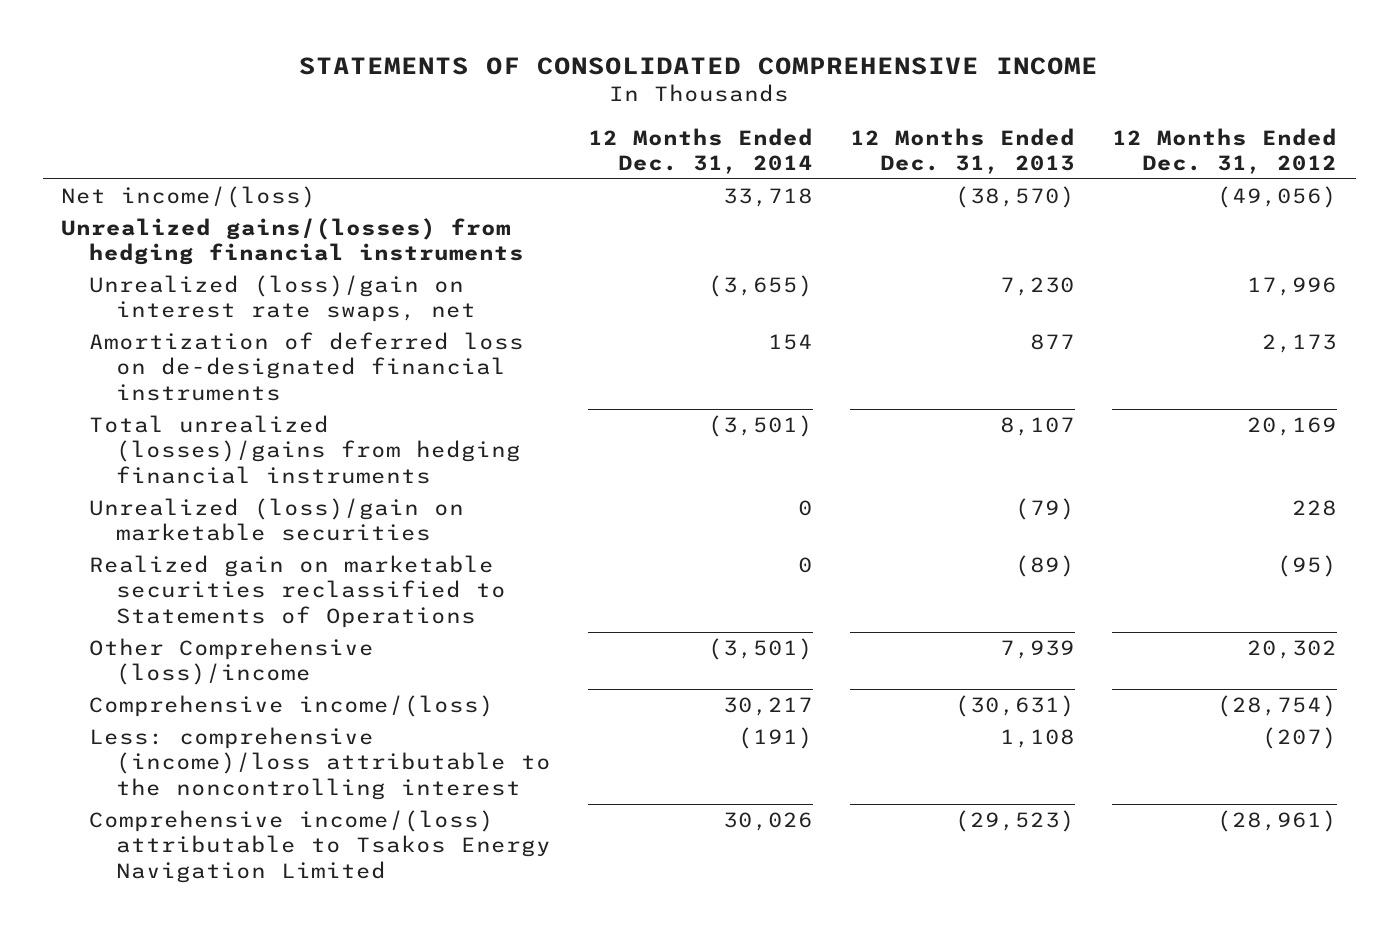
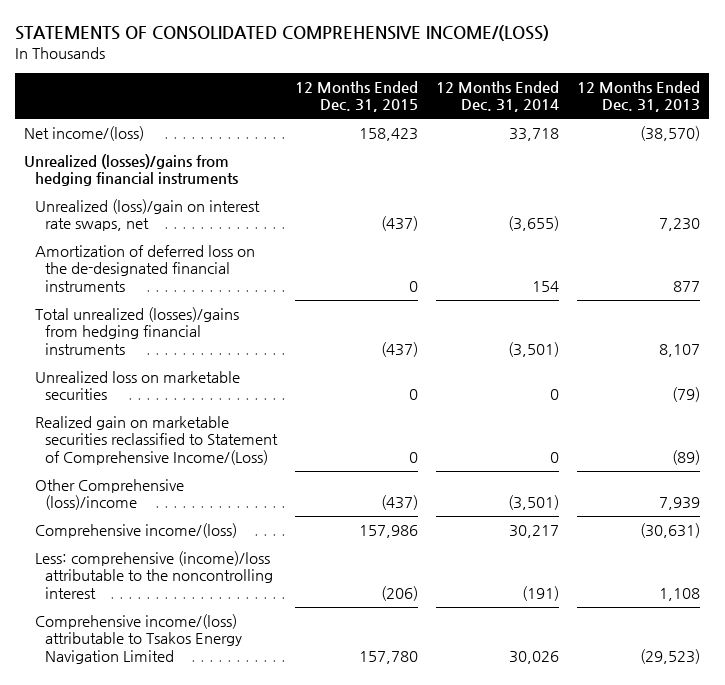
- STATEMENTS OF CONSOLIDATED COMPREHENSIVE INCOME
+ STATEMENTS OF CONSOLIDATED COMPREHENSIVE INCOME/(LOSS)
- | 12 Months Ended Dec. 31, 2014 | 12 Months Ended Dec. 31, 2013 | 12 Months Ended Dec. 31, 2012
+ | 12 Months Ended Dec. 31, 2015 | 12 Months Ended Dec. 31, 2014 | 12 Months Ended Dec. 31, 2013
- Unrealized gains/(losses) from hedging financial instruments
+ Unrealized (losses)/gains from hedging financial instruments
- Amortization of deferred loss on de-designated financial instruments | 154 | 877 | 2,173
+ Amortization of deferred loss on the de-designated financial instruments | 0 | 154 | 877
- Unrealized (loss)/gain on marketable securities | 0 | (79) | 228
- Realized gain on marketable securities reclassified to Statements of Operations | 0 | (89) | (95)
+ Unrealized loss on marketable securities | 0 | 0 | (79)
+ Realized gain on marketable securities reclassified to Statement of Comprehensive Income/(Loss) | 0 | 0 | (89)

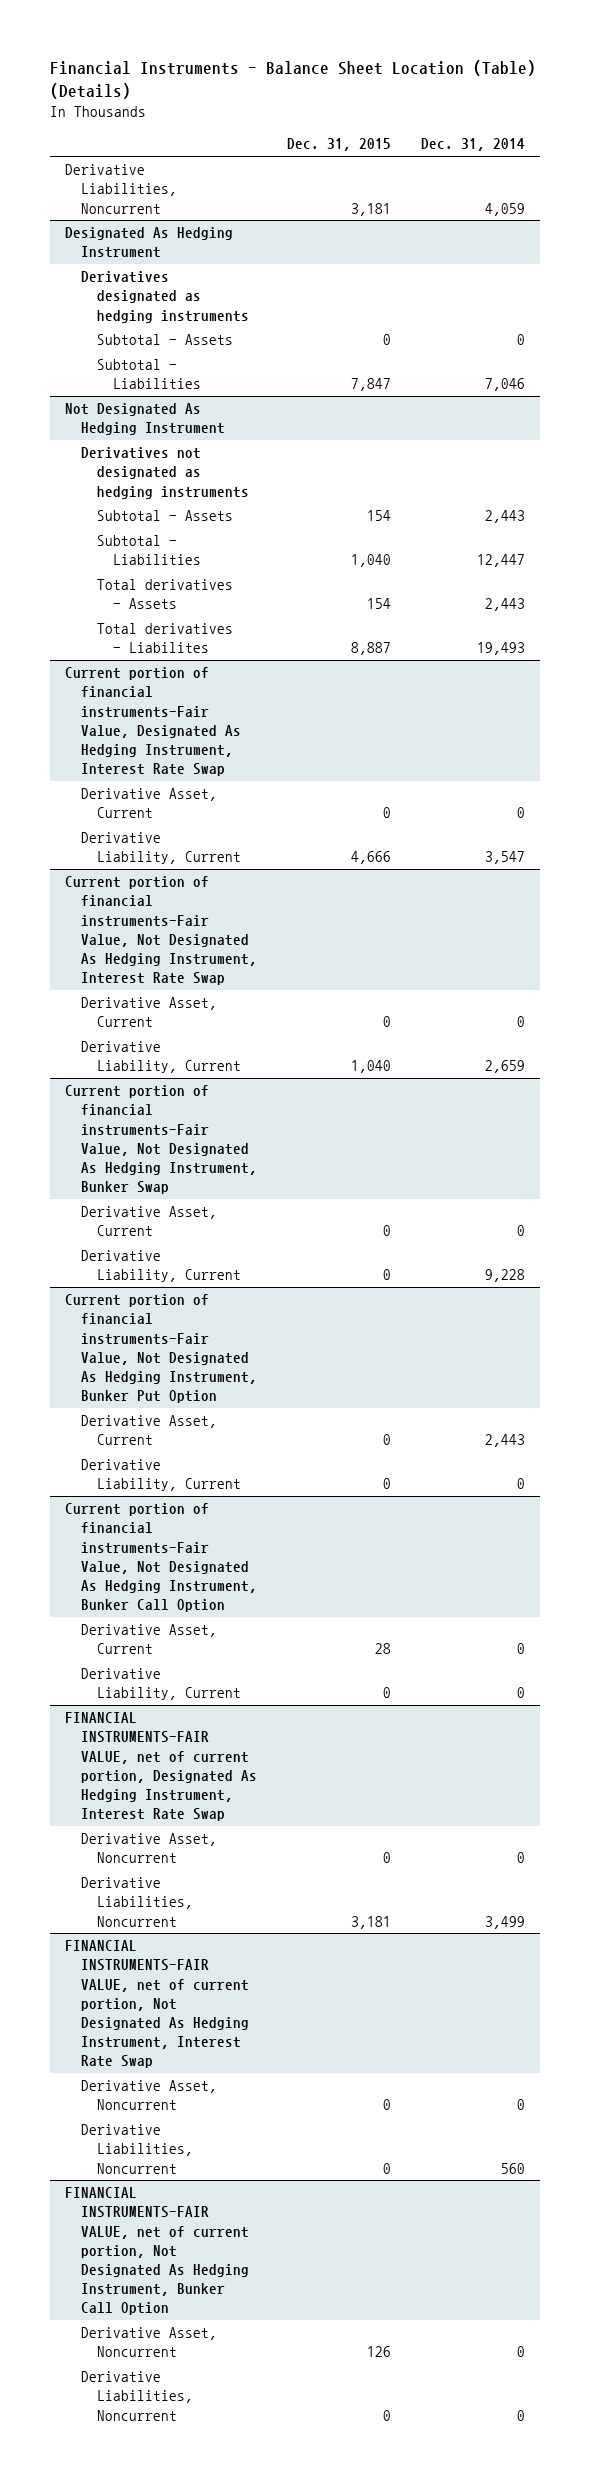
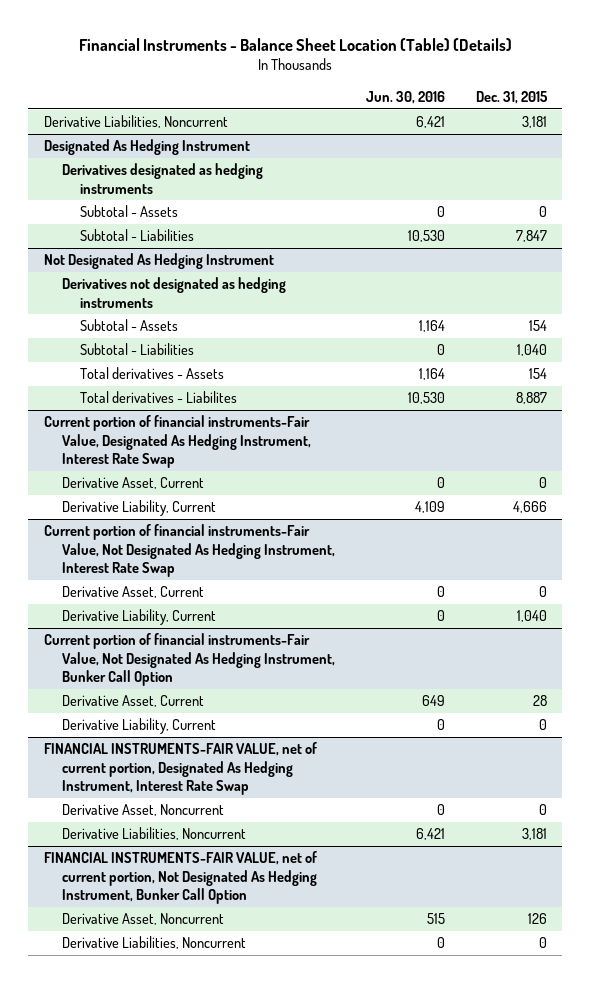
- | Dec. 31, 2015 | Dec. 31, 2014
+ | Jun. 30, 2016 | Dec. 31, 2015
- Current portion of financial instruments-Fair Value, Not Designated As Hedging Instrument, Bunker Swap
- Derivative Asset, Current | 0 | 0
- Derivative Liability, Current | 0 | 9,228
- Current portion of financial instruments-Fair Value, Not Designated As Hedging Instrument, Bunker Put Option
- Derivative Asset, Current | 0 | 2,443
- Derivative Liability, Current | 0 | 0
- FINANCIAL INSTRUMENTS-FAIR VALUE, net of current portion, Not Designated As Hedging Instrument, Interest Rate Swap
- Derivative Asset, Noncurrent | 0 | 0
- Derivative Liabilities, Noncurrent | 0 | 560

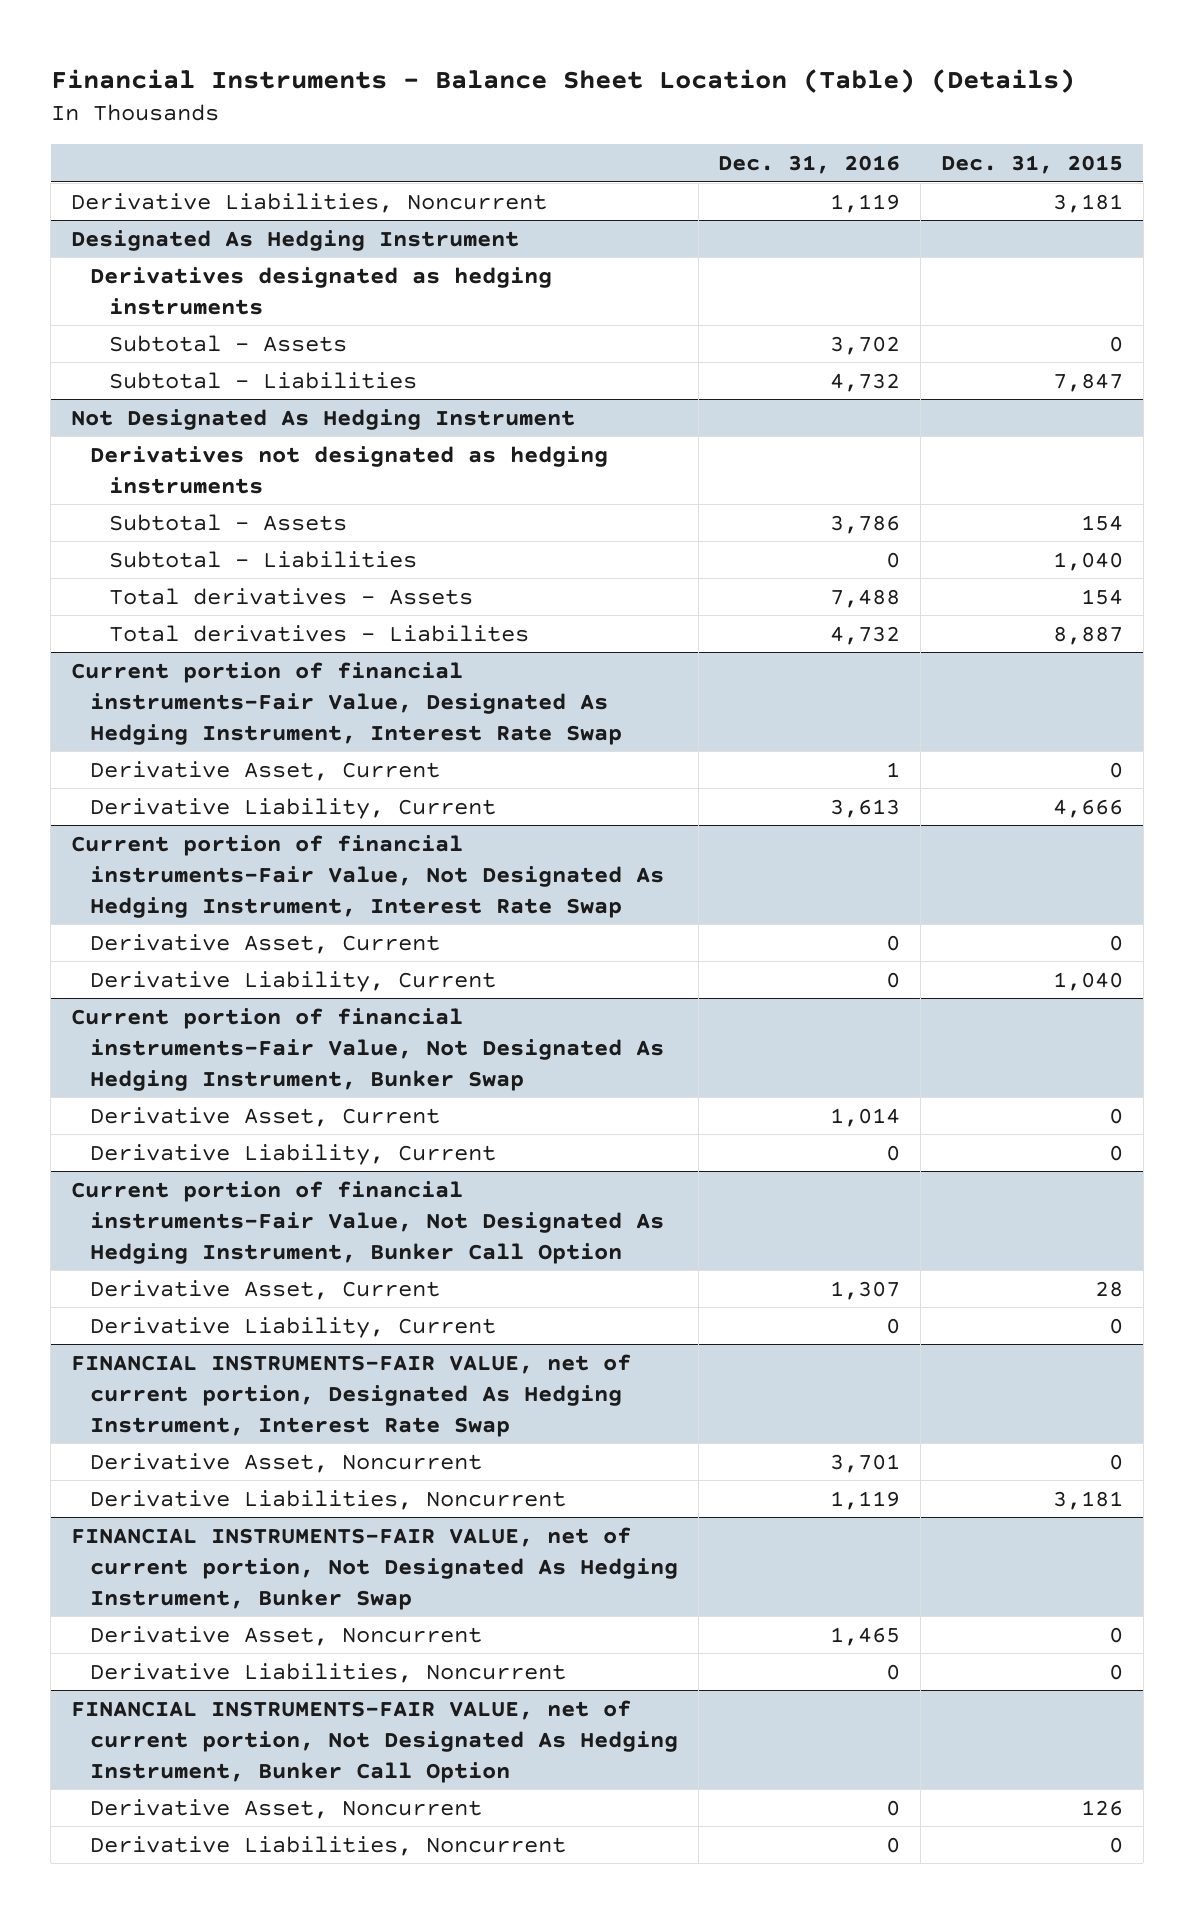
- | Jun. 30, 2016 | Dec. 31, 2015
+ | Dec. 31, 2016 | Dec. 31, 2015
+ Current portion of financial instruments-Fair Value, Not Designated As Hedging Instrument, Bunker Swap
+ Derivative Asset, Current | 1,014 | 0
+ Derivative Liability, Current | 0 | 0
+ FINANCIAL INSTRUMENTS-FAIR VALUE, net of current portion, Not Designated As Hedging Instrument, Bunker Swap
+ Derivative Asset, Noncurrent | 1,465 | 0
+ Derivative Liabilities, Noncurrent | 0 | 0

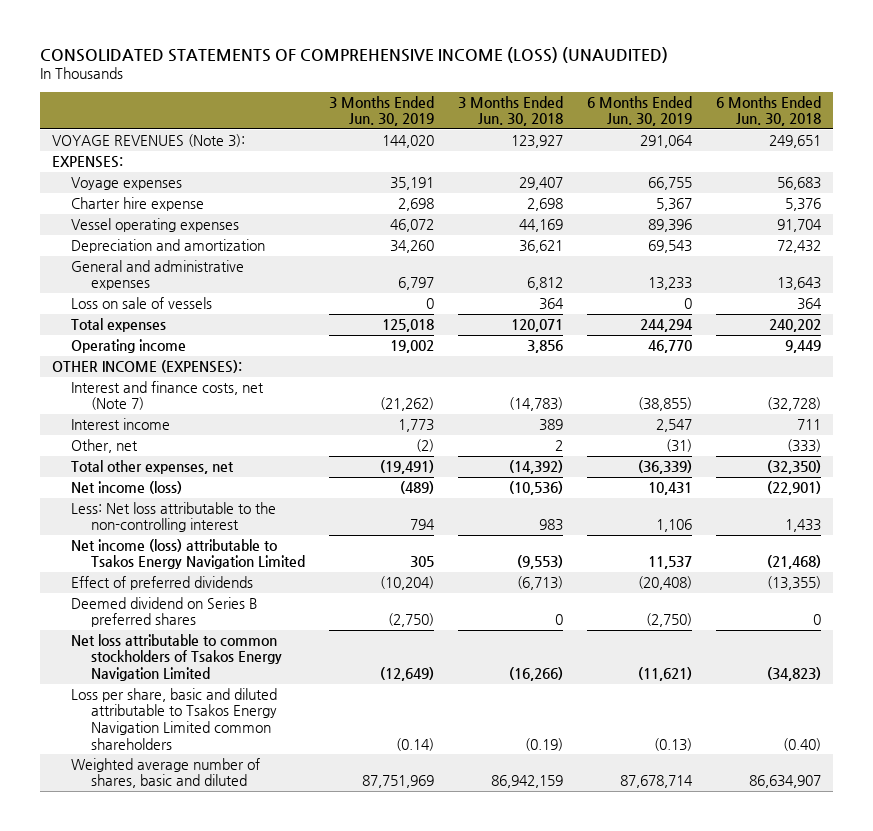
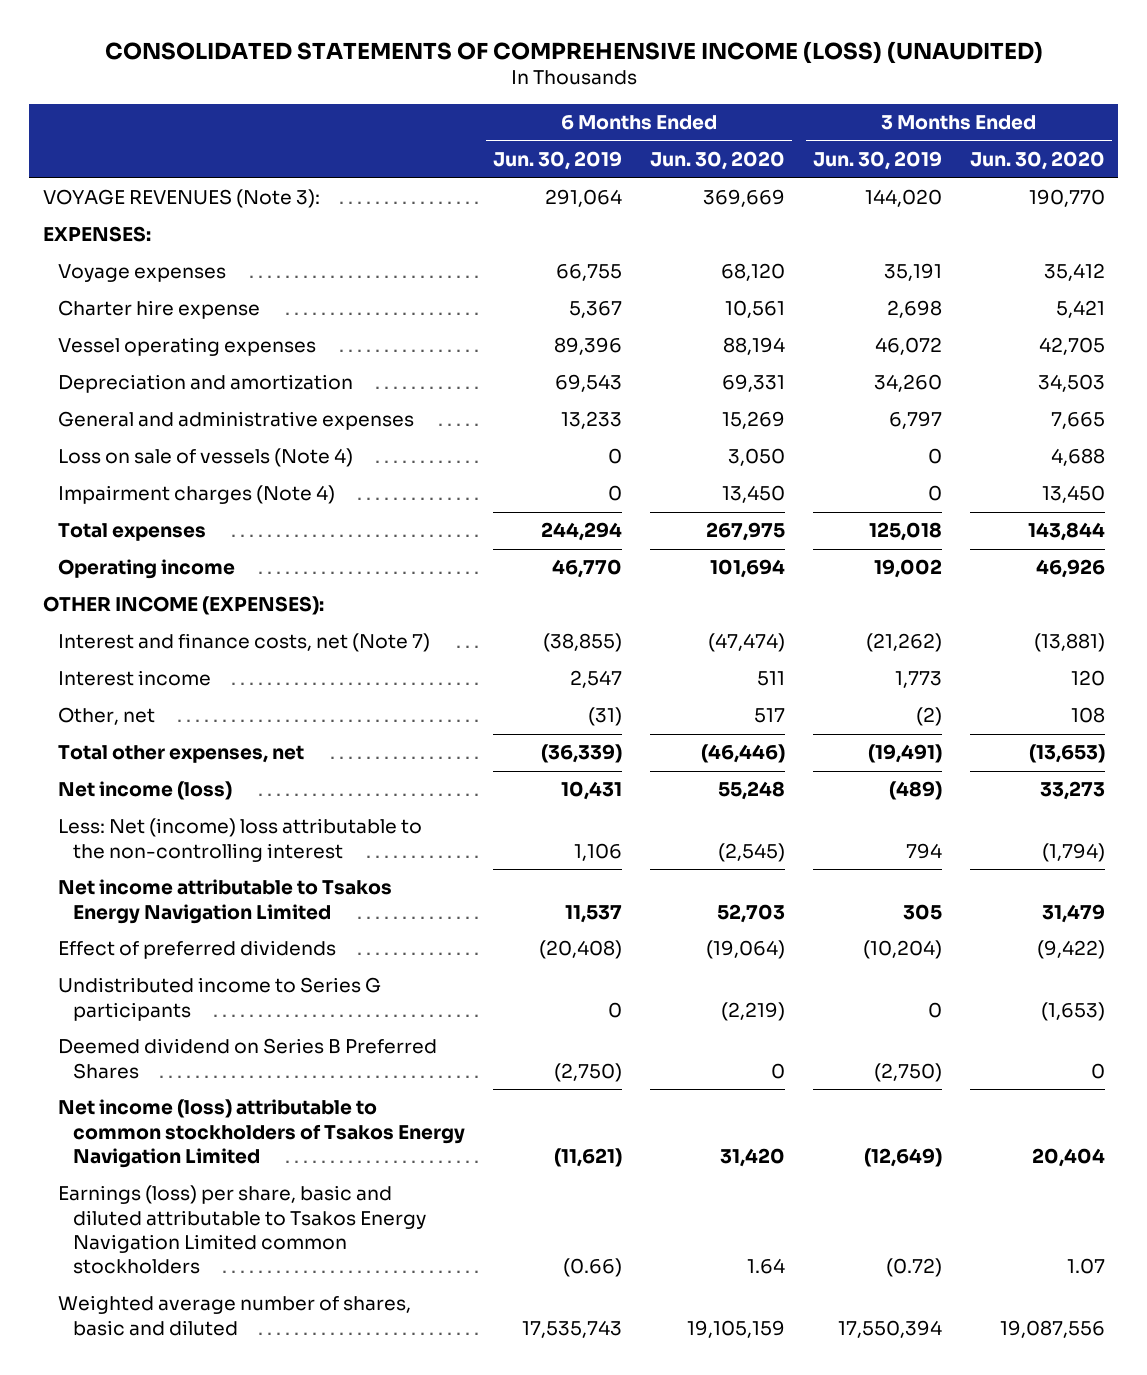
- | 3 Months Ended Jun. 30, 2019 | 3 Months Ended Jun. 30, 2018 | 6 Months Ended Jun. 30, 2019 | 6 Months Ended Jun. 30, 2018
+ | 6 Months Ended Jun. 30, 2019 | 6 Months Ended Jun. 30, 2020 | 3 Months Ended Jun. 30, 2019 | 3 Months Ended Jun. 30, 2020
- Loss on sale of vessels | 0 | 364 | 0 | 364
+ Loss on sale of vessels (Note 4) | 0 | 3,050 | 0 | 4,688
+ Impairment charges (Note 4) | 0 | 13,450 | 0 | 13,450
- Less: Net loss attributable to the non-controlling interest | 794 | 983 | 1,106 | 1,433
- Net income (loss) attributable to Tsakos Energy Navigation Limited | 305 | (9,553) | 11,537 | (21,468)
+ Less: Net (income) loss attributable to the non-controlling interest | 1,106 | (2,545) | 794 | (1,794)
+ Net income attributable to Tsakos Energy Navigation Limited | 11,537 | 52,703 | 305 | 31,479
- Deemed dividend on Series B preferred shares | (2,750) | 0 | (2,750) | 0
- Net loss attributable to common stockholders of Tsakos Energy Navigation Limited | (12,649) | (16,266) | (11,621) | (34,823)
- Loss per share, basic and diluted attributable to Tsakos Energy Navigation Limited common shareholders | (0.14) | (0.19) | (0.13) | (0.40)
- Weighted average number of shares, basic and diluted | 87,751,969 | 86,942,159 | 87,678,714 | 86,634,907
+ Undistributed income to Series G participants | 0 | (2,219) | 0 | (1,653)
+ Deemed dividend on Series B Preferred Shares | (2,750) | 0 | (2,750) | 0
+ Net income (loss) attributable to common stockholders of Tsakos Energy Navigation Limited | (11,621) | 31,420 | (12,649) | 20,404
+ Earnings (loss) per share, basic and diluted attributable to Tsakos Energy Navigation Limited common stockholders | (0.66) | 1.64 | (0.72) | 1.07
+ Weighted average number of shares, basic and diluted | 17,535,743 | 19,105,159 | 17,550,394 | 19,087,556

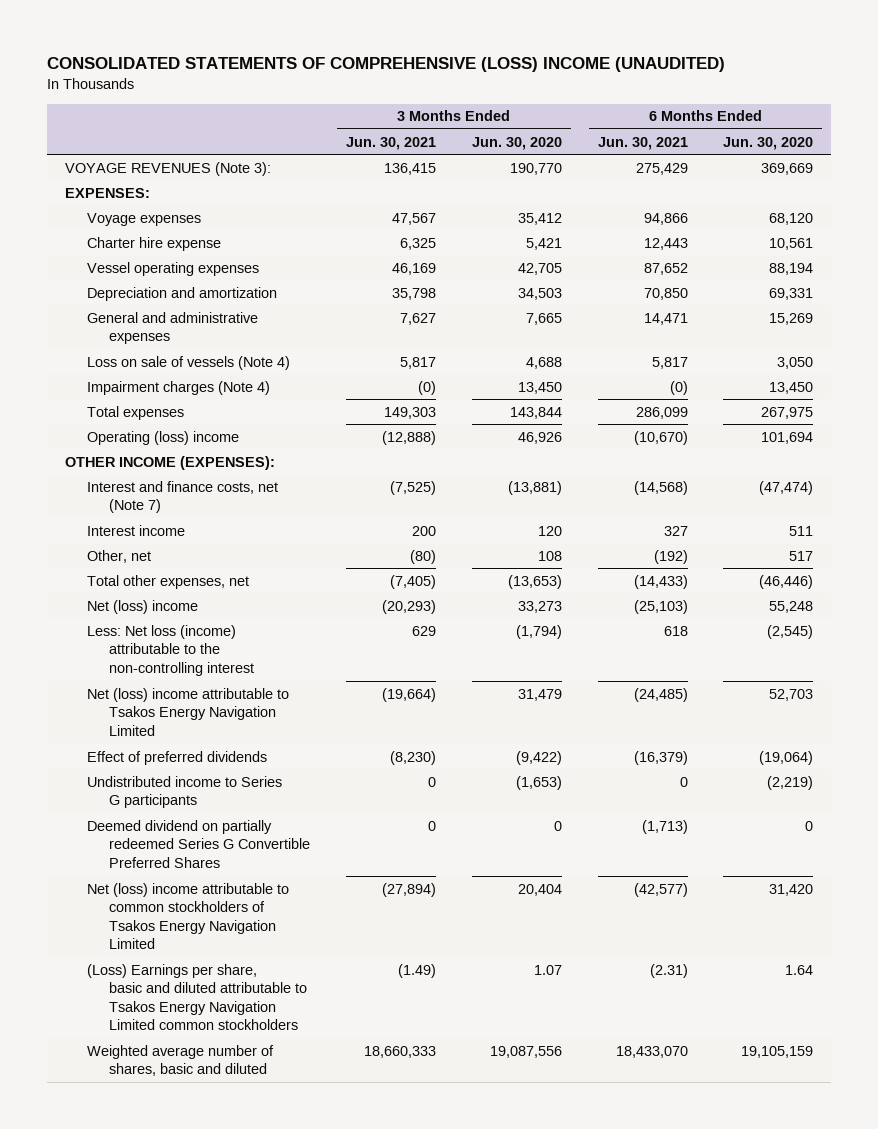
- CONSOLIDATED STATEMENTS OF COMPREHENSIVE INCOME (LOSS) (UNAUDITED)
+ CONSOLIDATED STATEMENTS OF COMPREHENSIVE (LOSS) INCOME (UNAUDITED)
- | 6 Months Ended Jun. 30, 2019 | 6 Months Ended Jun. 30, 2020 | 3 Months Ended Jun. 30, 2019 | 3 Months Ended Jun. 30, 2020
+ | 3 Months Ended Jun. 30, 2021 | 3 Months Ended Jun. 30, 2020 | 6 Months Ended Jun. 30, 2021 | 6 Months Ended Jun. 30, 2020
- Operating income | 46,770 | 101,694 | 19,002 | 46,926
+ Operating (loss) income | (12,888) | 46,926 | (10,670) | 101,694
- Net income (loss) | 10,431 | 55,248 | (489) | 33,273
- Less: Net (income) loss attributable to the non-controlling interest | 1,106 | (2,545) | 794 | (1,794)
- Net income attributable to Tsakos Energy Navigation Limited | 11,537 | 52,703 | 305 | 31,479
+ Net (loss) income | (20,293) | 33,273 | (25,103) | 55,248
+ Less: Net loss (income) attributable to the non-controlling interest | 629 | (1,794) | 618 | (2,545)
+ Net (loss) income attributable to Tsakos Energy Navigation Limited | (19,664) | 31,479 | (24,485) | 52,703
- Deemed dividend on Series B Preferred Shares | (2,750) | 0 | (2,750) | 0
- Net income (loss) attributable to common stockholders of Tsakos Energy Navigation Limited | (11,621) | 31,420 | (12,649) | 20,404
- Earnings (loss) per share, basic and diluted attributable to Tsakos Energy Navigation Limited common stockholders | (0.66) | 1.64 | (0.72) | 1.07
+ Deemed dividend on partially redeemed Series G Convertible Preferred Shares | 0 | 0 | (1,713) | 0
+ Net (loss) income attributable to common stockholders of Tsakos Energy Navigation Limited | (27,894) | 20,404 | (42,577) | 31,420
+ (Loss) Earnings per share, basic and diluted attributable to Tsakos Energy Navigation Limited common stockholders | (1.49) | 1.07 | (2.31) | 1.64

